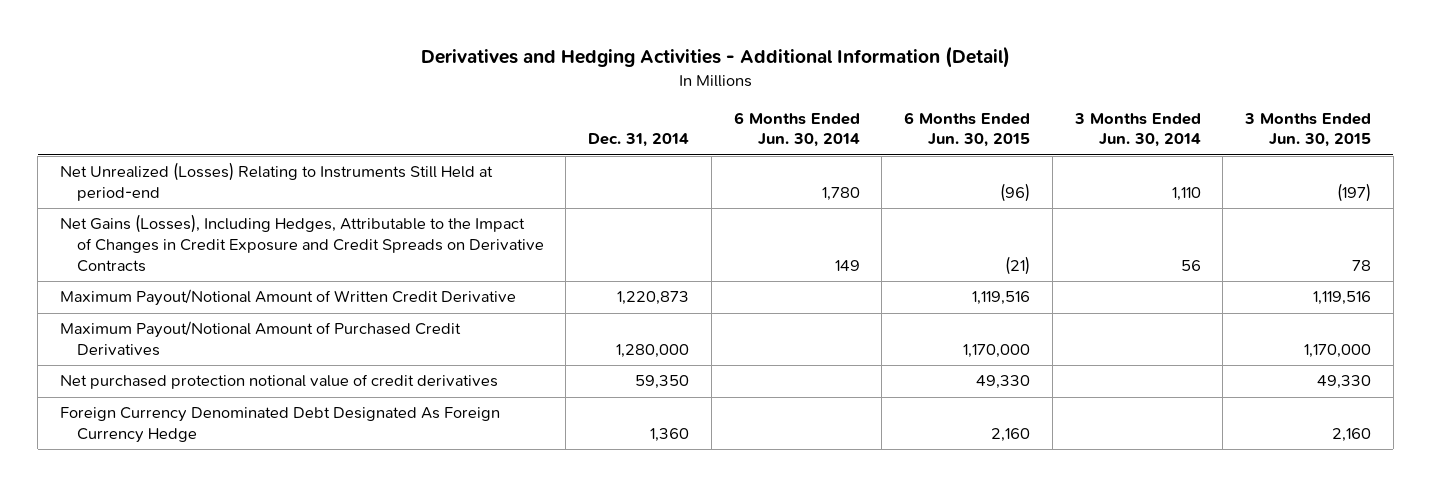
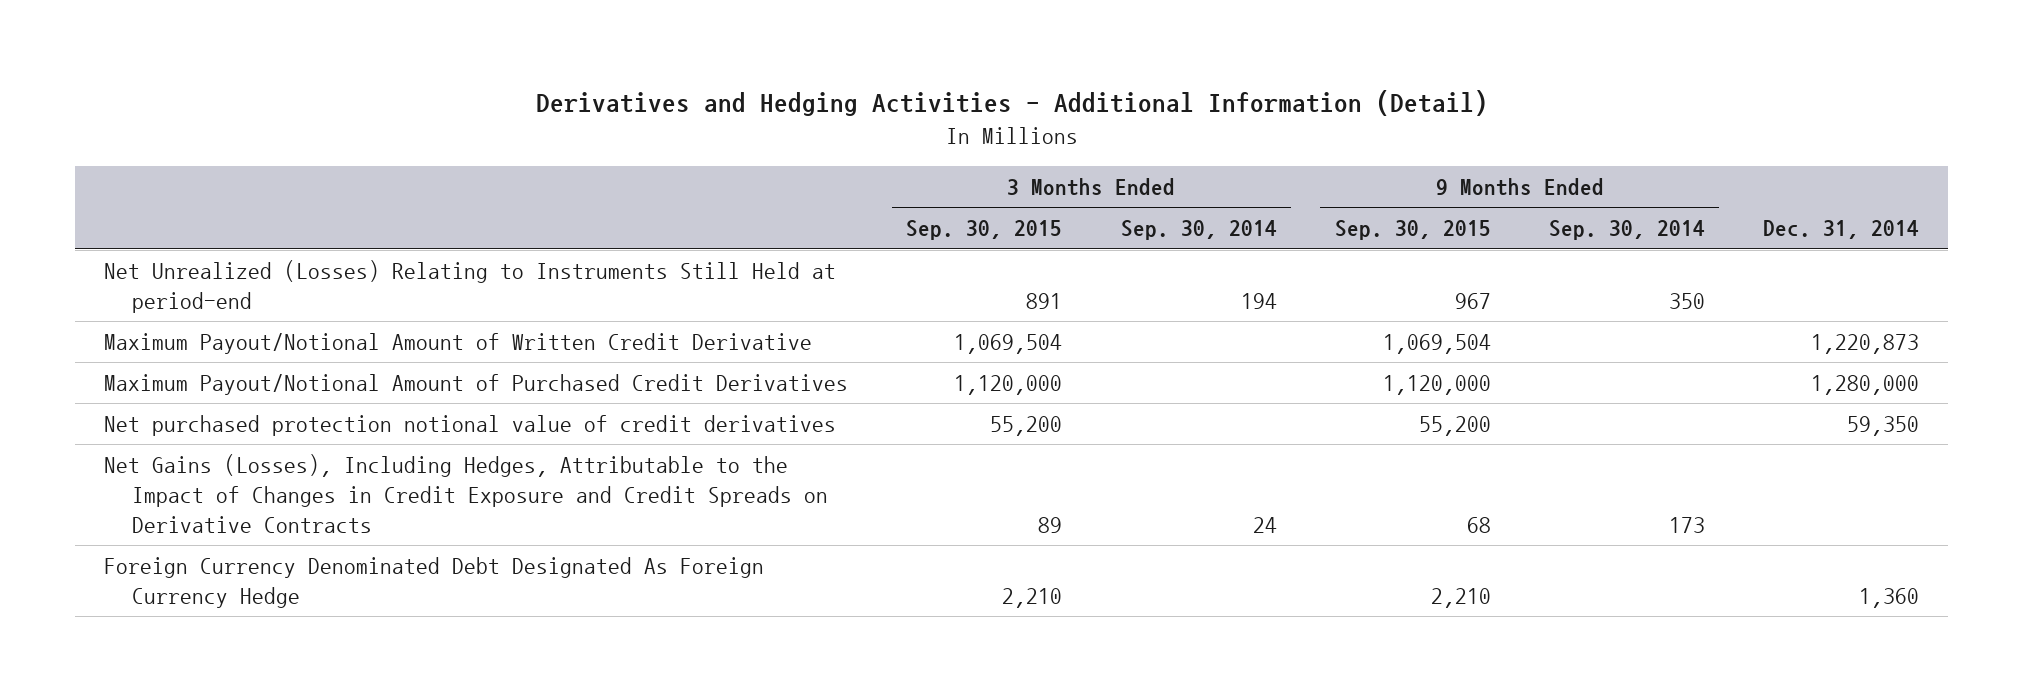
- | Dec. 31, 2014 | 6 Months Ended Jun. 30, 2014 | 6 Months Ended Jun. 30, 2015 | 3 Months Ended Jun. 30, 2014 | 3 Months Ended Jun. 30, 2015
+ | 3 Months Ended Sep. 30, 2015 | 3 Months Ended Sep. 30, 2014 | 9 Months Ended Sep. 30, 2015 | 9 Months Ended Sep. 30, 2014 | Dec. 31, 2014
moved down: Net Gains (Losses), Including Hedges, Attributable to the Impact of Changes in Credit Exposure and Credit Spreads on Derivative Contracts | 89 | 24 | 68 | 173 |

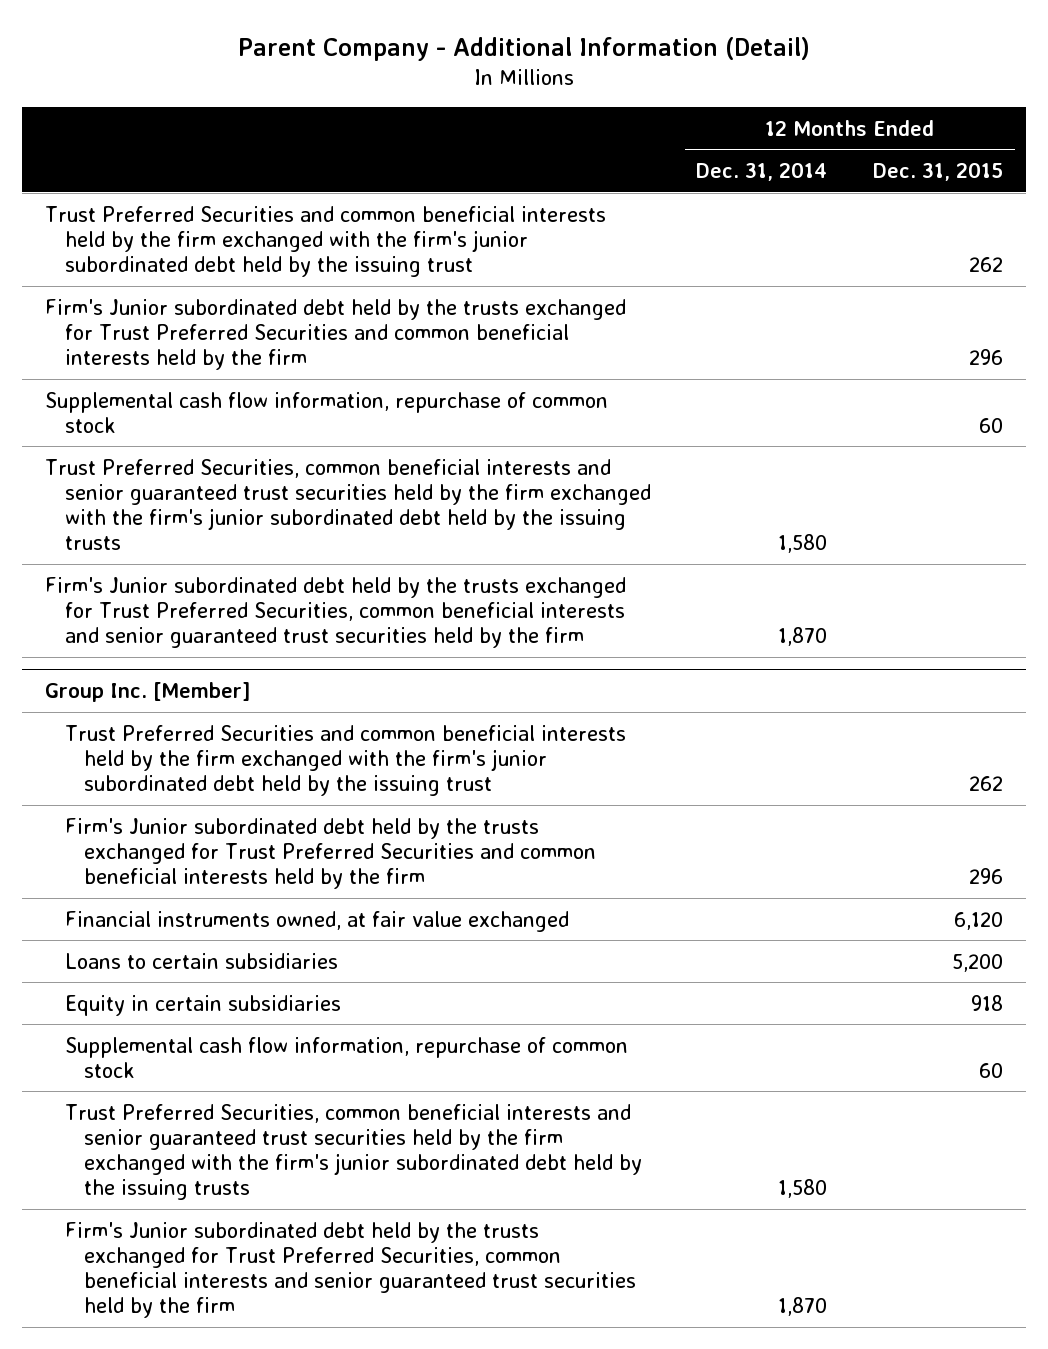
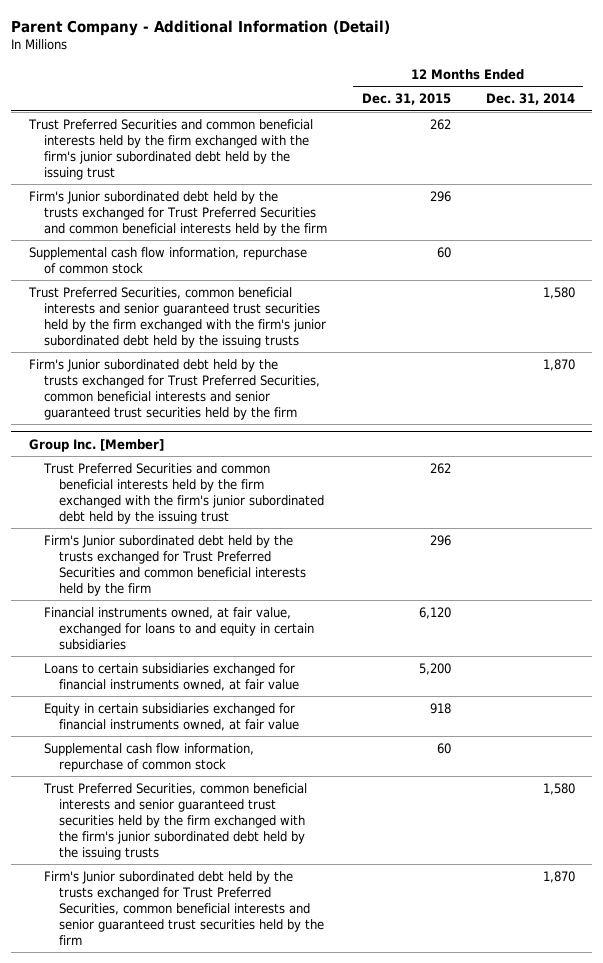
- | 12 Months Ended Dec. 31, 2014 | 12 Months Ended Dec. 31, 2015
+ | 12 Months Ended Dec. 31, 2015 | 12 Months Ended Dec. 31, 2014
@ Group Inc. [Member]
- Financial instruments owned, at fair value exchanged | | 6,120
- Loans to certain subsidiaries | | 5,200
- Equity in certain subsidiaries | | 918
+ Financial instruments owned, at fair value, exchanged for loans to and equity in certain subsidiaries | 6,120 |
+ Loans to certain subsidiaries exchanged for financial instruments owned, at fair value | 5,200 |
+ Equity in certain subsidiaries exchanged for financial instruments owned, at fair value | 918 |

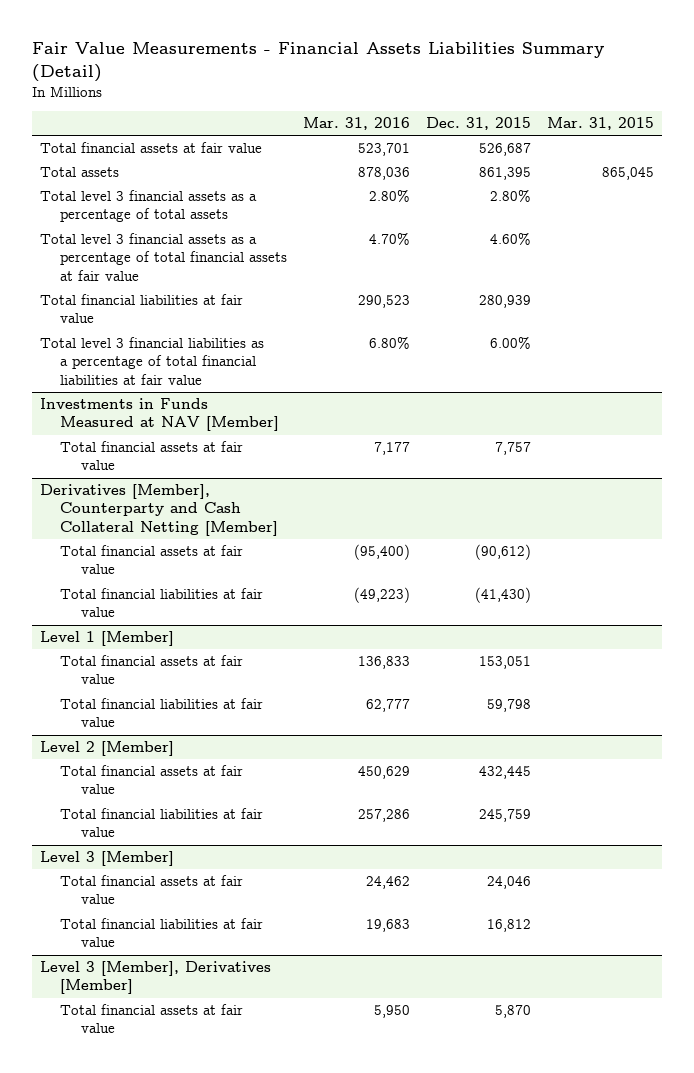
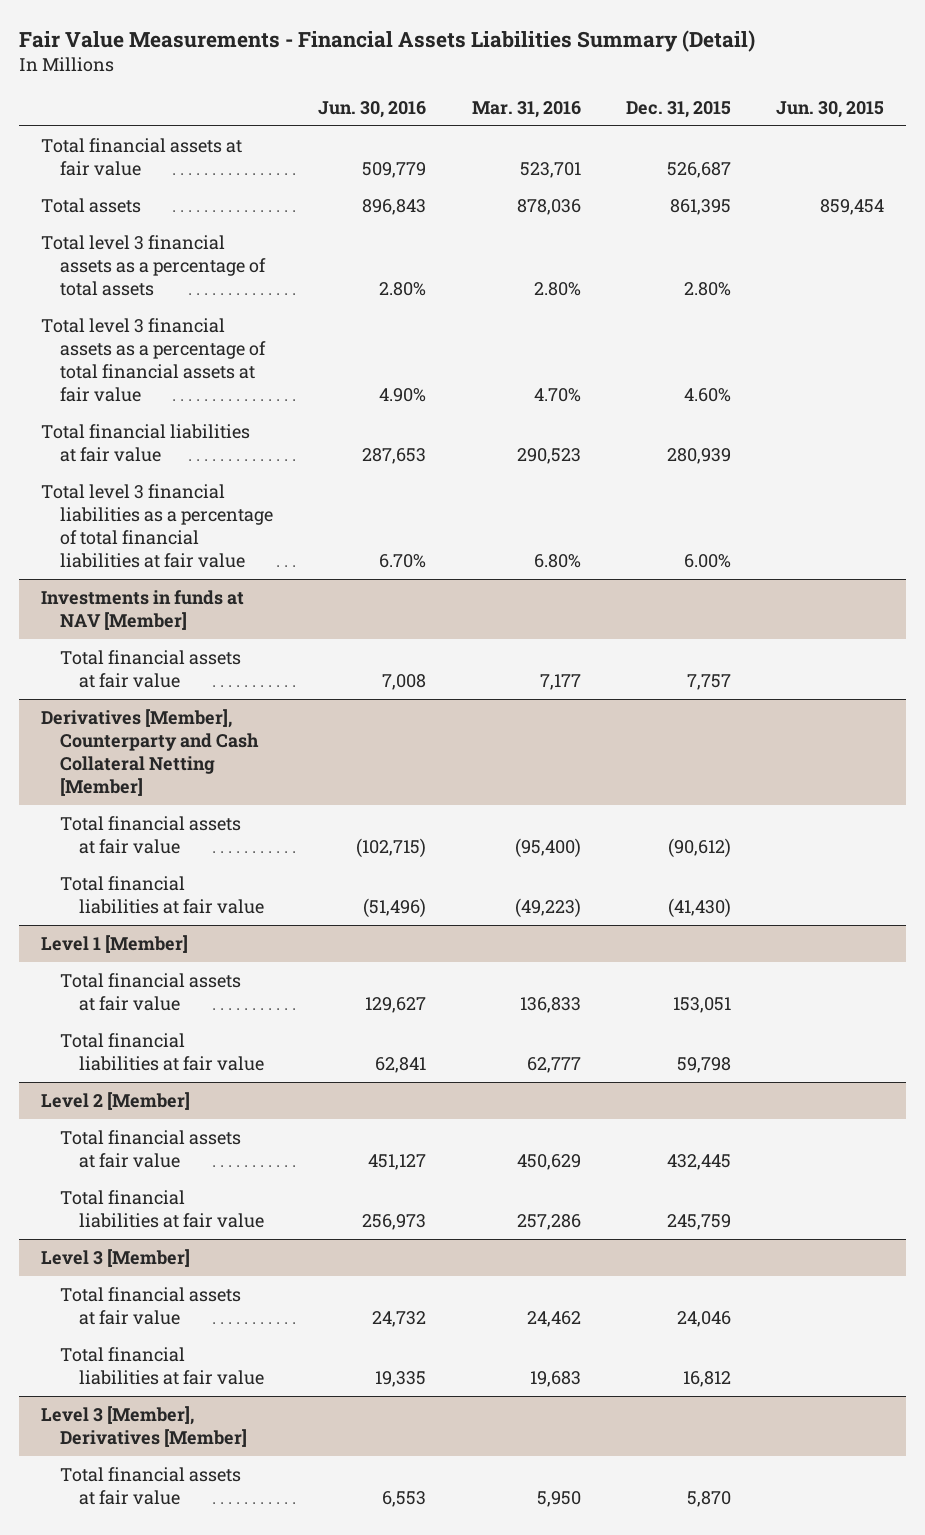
- | Mar. 31, 2016 | Dec. 31, 2015 | Mar. 31, 2015
+ | Jun. 30, 2016 | Mar. 31, 2016 | Dec. 31, 2015 | Jun. 30, 2015
- Investments in Funds Measured at NAV [Member]
+ Investments in funds at NAV [Member]

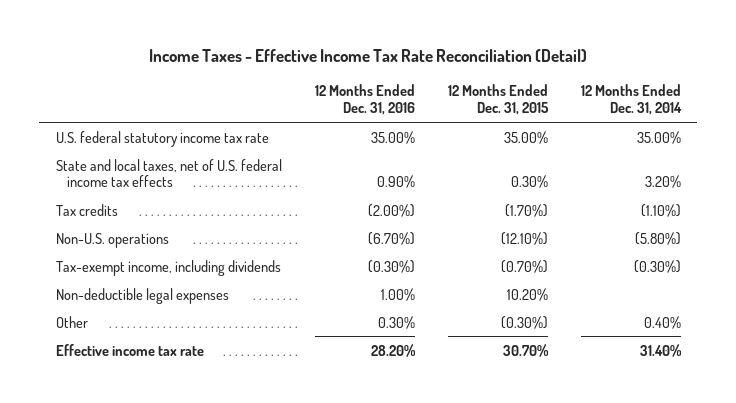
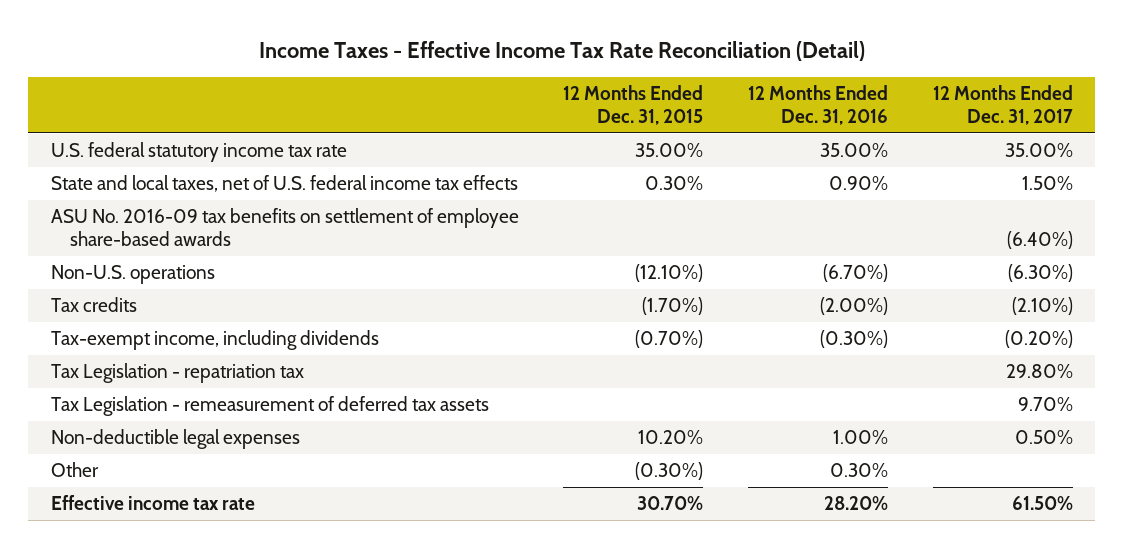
- | 12 Months Ended Dec. 31, 2016 | 12 Months Ended Dec. 31, 2015 | 12 Months Ended Dec. 31, 2014
+ | 12 Months Ended Dec. 31, 2015 | 12 Months Ended Dec. 31, 2016 | 12 Months Ended Dec. 31, 2017
+ ASU No. 2016-09 tax benefits on settlement of employee share-based awards | | | (6.40%)
moved down: Tax credits | (1.70%) | (2.00%) | (2.10%)
+ Tax Legislation - repatriation tax | | | 29.80%
+ Tax Legislation - remeasurement of deferred tax assets | | | 9.70%

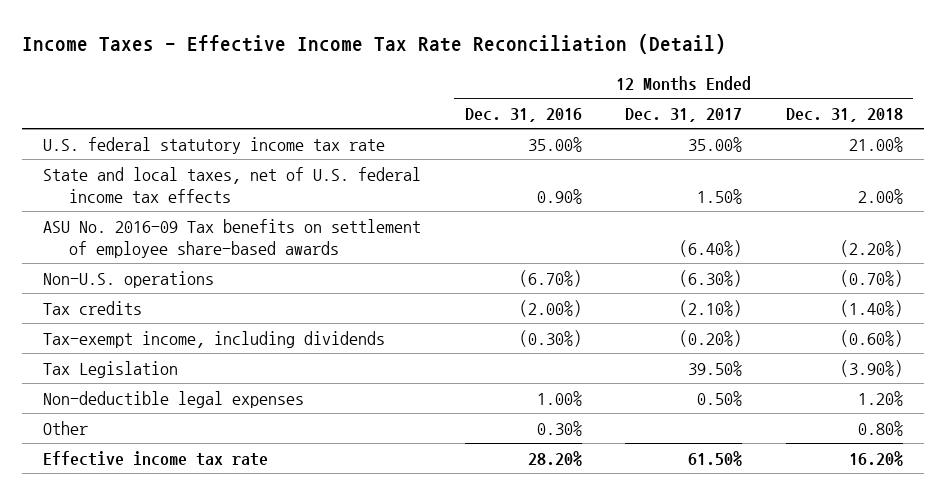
- | 12 Months Ended Dec. 31, 2015 | 12 Months Ended Dec. 31, 2016 | 12 Months Ended Dec. 31, 2017
+ | 12 Months Ended Dec. 31, 2016 | 12 Months Ended Dec. 31, 2017 | 12 Months Ended Dec. 31, 2018
- ASU No. 2016-09 tax benefits on settlement of employee share-based awards | | | (6.40%)
+ ASU No. 2016-09 Tax benefits on settlement of employee share-based awards | | (6.40%) | (2.20%)
- Tax Legislation - repatriation tax | | | 29.80%
- Tax Legislation - remeasurement of deferred tax assets | | | 9.70%
+ Tax Legislation | | 39.50% | (3.90%)

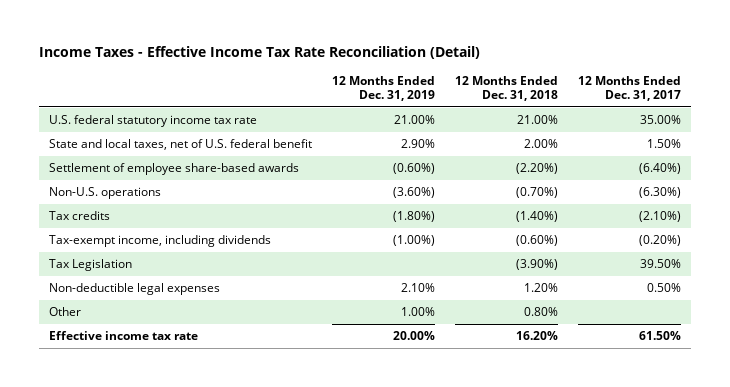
- | 12 Months Ended Dec. 31, 2016 | 12 Months Ended Dec. 31, 2017 | 12 Months Ended Dec. 31, 2018
+ | 12 Months Ended Dec. 31, 2019 | 12 Months Ended Dec. 31, 2018 | 12 Months Ended Dec. 31, 2017
- State and local taxes, net of U.S. federal income tax effects | 0.90% | 1.50% | 2.00%
- ASU No. 2016-09 Tax benefits on settlement of employee share-based awards | | (6.40%) | (2.20%)
+ State and local taxes, net of U.S. federal benefit | 2.90% | 2.00% | 1.50%
+ Settlement of employee share-based awards | (0.60%) | (2.20%) | (6.40%)

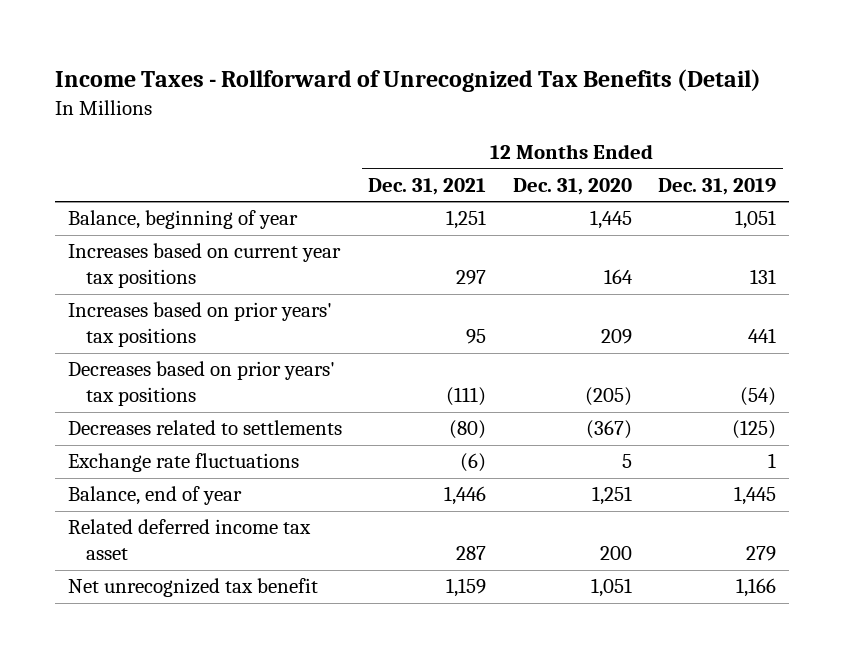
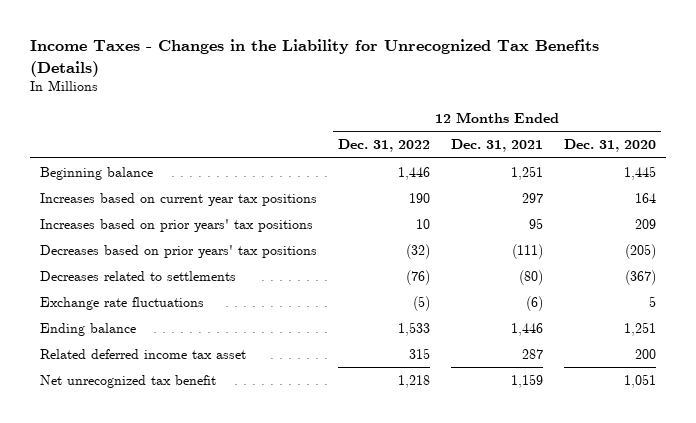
- Income Taxes - Rollforward of Unrecognized Tax Benefits (Detail)
+ Income Taxes - Changes in the Liability for Unrecognized Tax Benefits (Details)
- | 12 Months Ended Dec. 31, 2021 | 12 Months Ended Dec. 31, 2020 | 12 Months Ended Dec. 31, 2019
+ | 12 Months Ended Dec. 31, 2022 | 12 Months Ended Dec. 31, 2021 | 12 Months Ended Dec. 31, 2020
- Balance, beginning of year | 1,251 | 1,445 | 1,051
+ Beginning balance | 1,446 | 1,251 | 1,445
- Balance, end of year | 1,446 | 1,251 | 1,445
+ Ending balance | 1,533 | 1,446 | 1,251

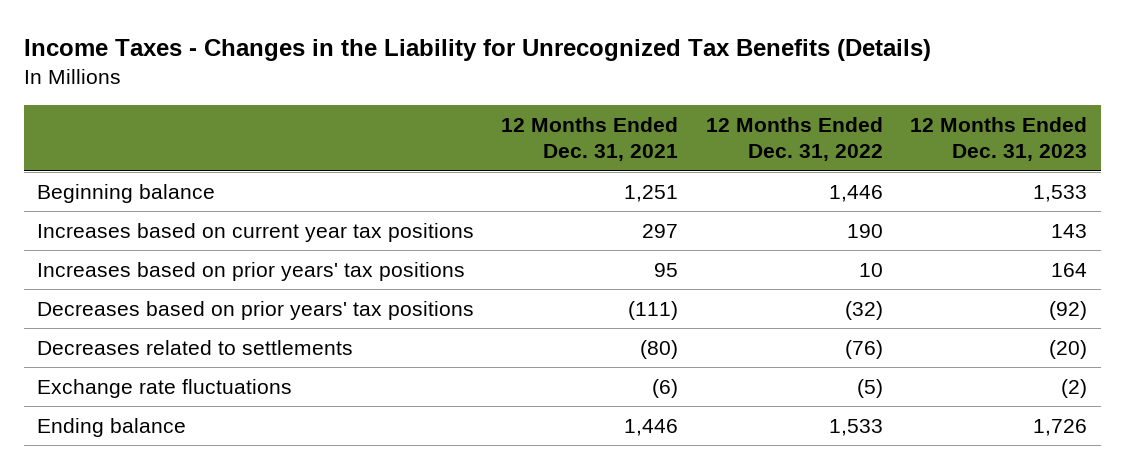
- | 12 Months Ended Dec. 31, 2022 | 12 Months Ended Dec. 31, 2021 | 12 Months Ended Dec. 31, 2020
+ | 12 Months Ended Dec. 31, 2021 | 12 Months Ended Dec. 31, 2022 | 12 Months Ended Dec. 31, 2023
- Related deferred income tax asset | 315 | 287 | 200
- Net unrecognized tax benefit | 1,218 | 1,159 | 1,051

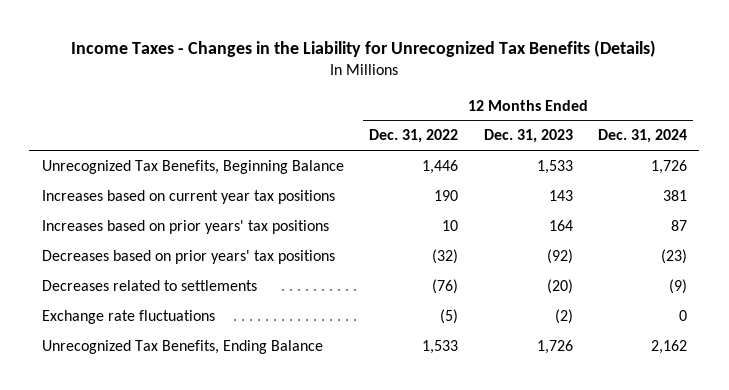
- | 12 Months Ended Dec. 31, 2021 | 12 Months Ended Dec. 31, 2022 | 12 Months Ended Dec. 31, 2023
+ | 12 Months Ended Dec. 31, 2022 | 12 Months Ended Dec. 31, 2023 | 12 Months Ended Dec. 31, 2024
- Beginning balance | 1,251 | 1,446 | 1,533
+ Unrecognized Tax Benefits, Beginning Balance | 1,446 | 1,533 | 1,726
- Ending balance | 1,446 | 1,533 | 1,726
+ Unrecognized Tax Benefits, Ending Balance | 1,533 | 1,726 | 2,162

